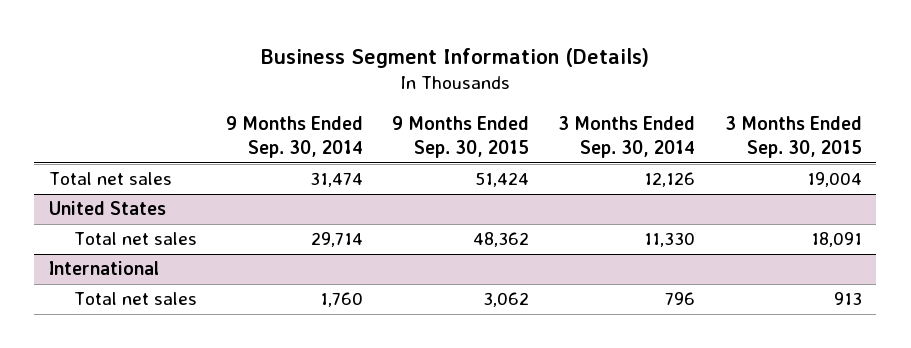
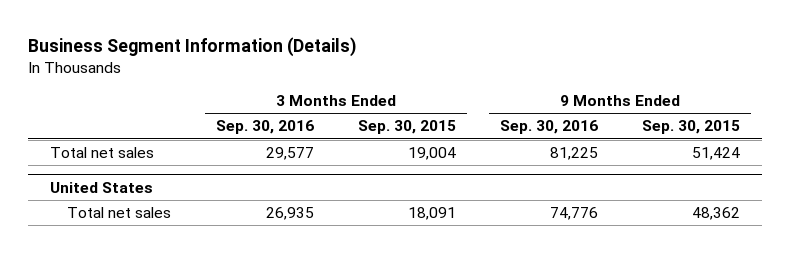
- | 9 Months Ended Sep. 30, 2014 | 9 Months Ended Sep. 30, 2015 | 3 Months Ended Sep. 30, 2014 | 3 Months Ended Sep. 30, 2015
+ | 3 Months Ended Sep. 30, 2016 | 3 Months Ended Sep. 30, 2015 | 9 Months Ended Sep. 30, 2016 | 9 Months Ended Sep. 30, 2015
- International
- Total net sales | 1,760 | 3,062 | 796 | 913

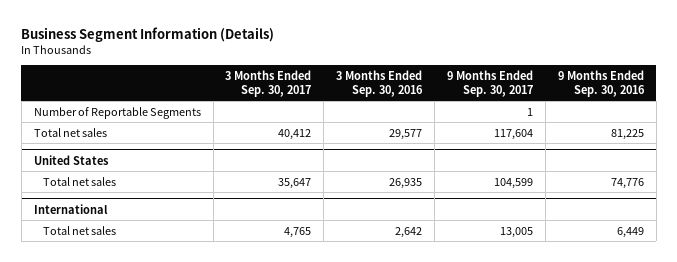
- | 3 Months Ended Sep. 30, 2016 | 3 Months Ended Sep. 30, 2015 | 9 Months Ended Sep. 30, 2016 | 9 Months Ended Sep. 30, 2015
+ | 3 Months Ended Sep. 30, 2017 | 3 Months Ended Sep. 30, 2016 | 9 Months Ended Sep. 30, 2017 | 9 Months Ended Sep. 30, 2016
+ Number of Reportable Segments | | | 1 |
+ International
+ Total net sales | 4,765 | 2,642 | 13,005 | 6,449

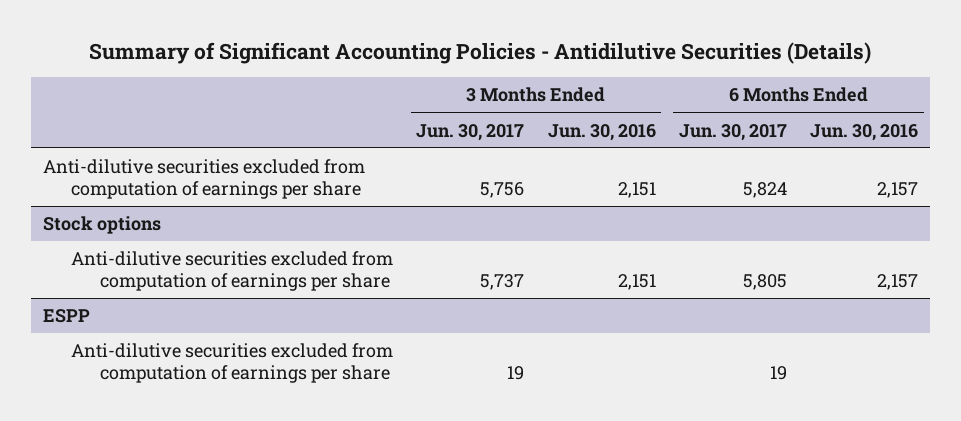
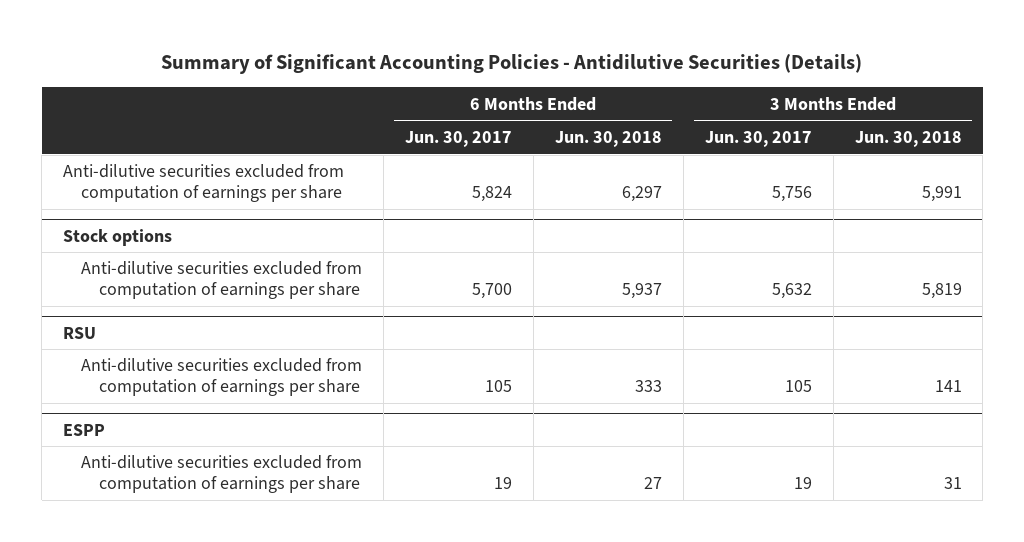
- | 3 Months Ended Jun. 30, 2017 | 3 Months Ended Jun. 30, 2016 | 6 Months Ended Jun. 30, 2017 | 6 Months Ended Jun. 30, 2016
+ | 6 Months Ended Jun. 30, 2017 | 6 Months Ended Jun. 30, 2018 | 3 Months Ended Jun. 30, 2017 | 3 Months Ended Jun. 30, 2018
@ Stock options
- Anti-dilutive securities excluded from computation of earnings per share | 5,737 | 2,151 | 5,805 | 2,157
+ Anti-dilutive securities excluded from computation of earnings per share | 5,700 | 5,937 | 5,632 | 5,819
+ RSU
+ Anti-dilutive securities excluded from computation of earnings per share | 105 | 333 | 105 | 141

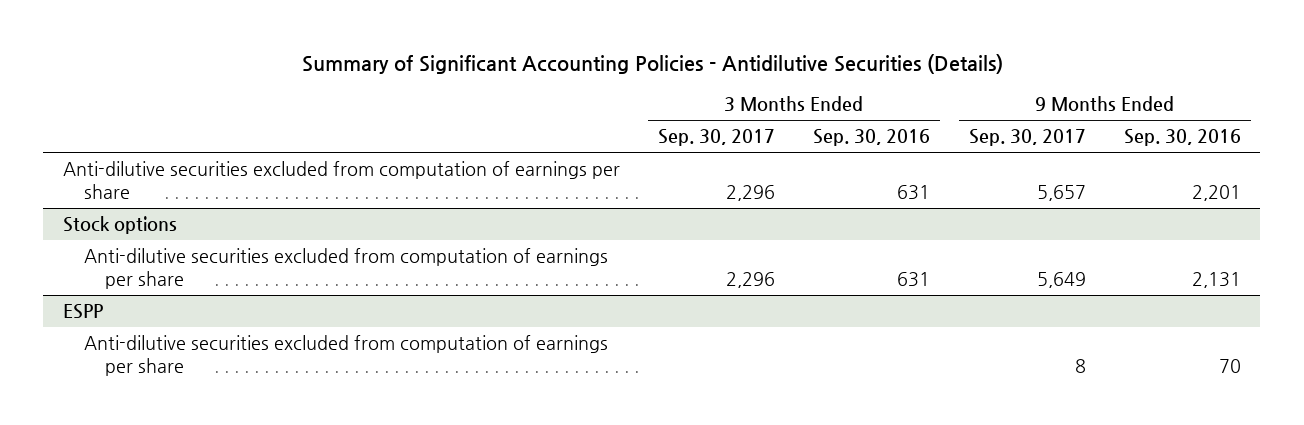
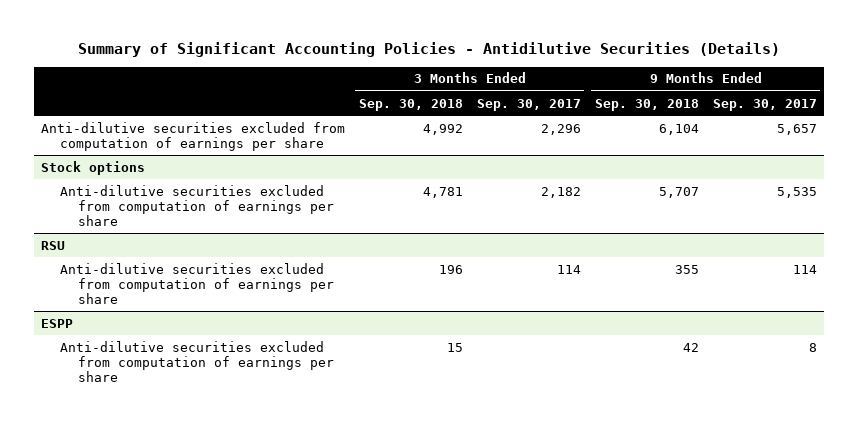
- | 3 Months Ended Sep. 30, 2017 | 3 Months Ended Sep. 30, 2016 | 9 Months Ended Sep. 30, 2017 | 9 Months Ended Sep. 30, 2016
+ | 3 Months Ended Sep. 30, 2018 | 3 Months Ended Sep. 30, 2017 | 9 Months Ended Sep. 30, 2018 | 9 Months Ended Sep. 30, 2017
@ Stock options
- Anti-dilutive securities excluded from computation of earnings per share | 2,296 | 631 | 5,649 | 2,131
+ Anti-dilutive securities excluded from computation of earnings per share | 4,781 | 2,182 | 5,707 | 5,535
+ RSU
+ Anti-dilutive securities excluded from computation of earnings per share | 196 | 114 | 355 | 114

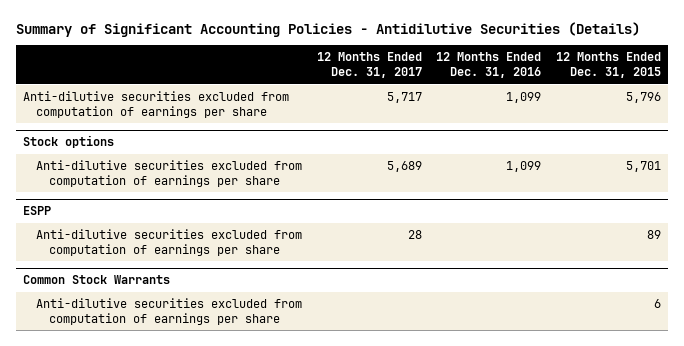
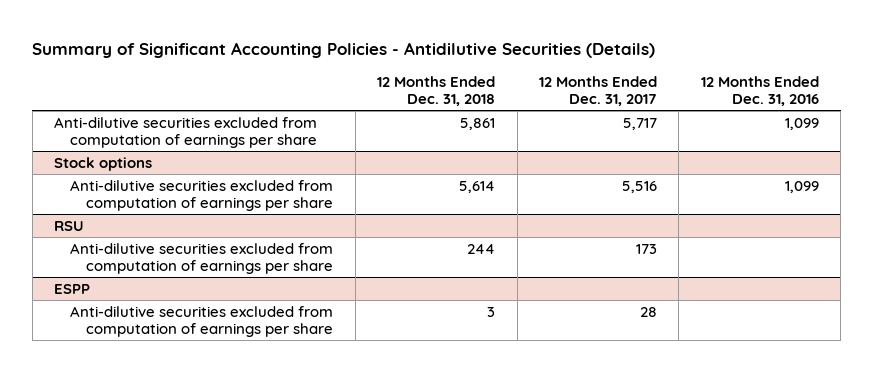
- | 12 Months Ended Dec. 31, 2017 | 12 Months Ended Dec. 31, 2016 | 12 Months Ended Dec. 31, 2015
+ | 12 Months Ended Dec. 31, 2018 | 12 Months Ended Dec. 31, 2017 | 12 Months Ended Dec. 31, 2016
@ Stock options
- Anti-dilutive securities excluded from computation of earnings per share | 5,689 | 1,099 | 5,701
+ Anti-dilutive securities excluded from computation of earnings per share | 5,614 | 5,516 | 1,099
+ RSU
+ Anti-dilutive securities excluded from computation of earnings per share | 244 | 173 |
- Common Stock Warrants
- Anti-dilutive securities excluded from computation of earnings per share | | | 6

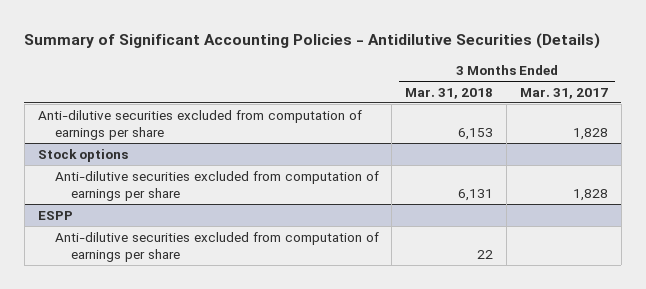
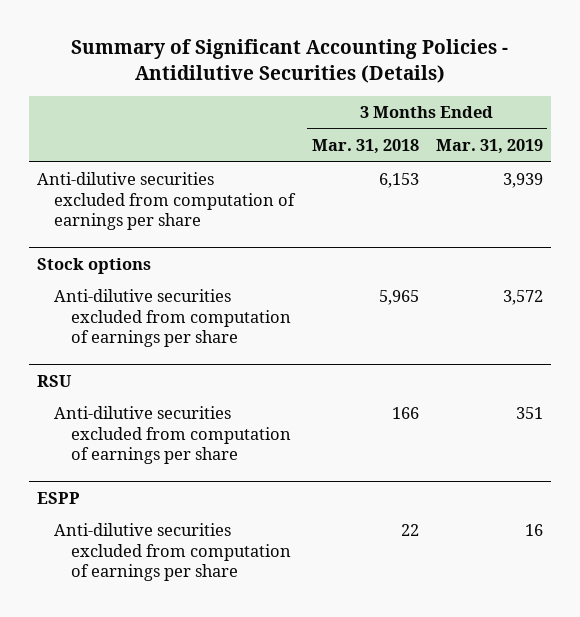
- | 3 Months Ended Mar. 31, 2018 | 3 Months Ended Mar. 31, 2017
+ | 3 Months Ended Mar. 31, 2018 | 3 Months Ended Mar. 31, 2019
@ Stock options
- Anti-dilutive securities excluded from computation of earnings per share | 6,131 | 1,828
+ Anti-dilutive securities excluded from computation of earnings per share | 5,965 | 3,572
+ RSU
+ Anti-dilutive securities excluded from computation of earnings per share | 166 | 351

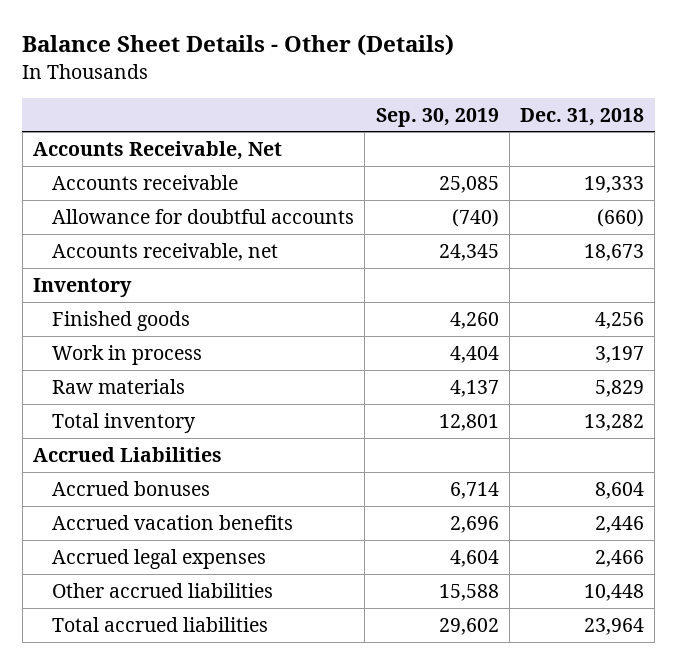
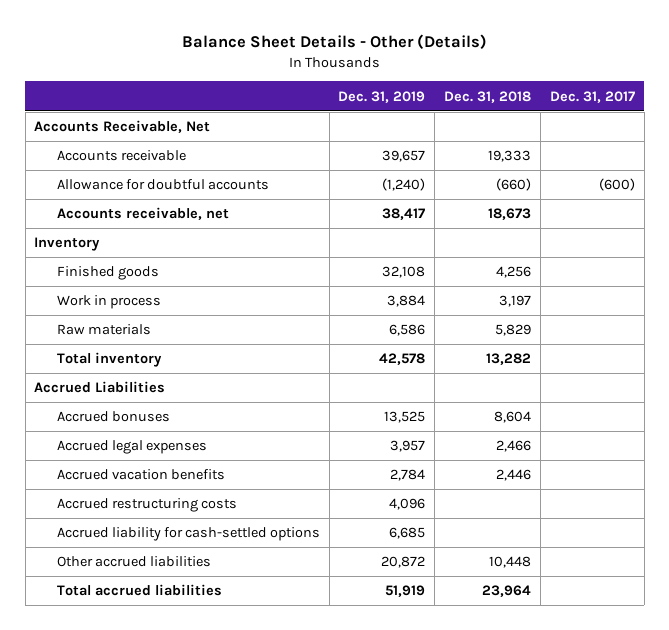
- | Sep. 30, 2019 | Dec. 31, 2018
+ | Dec. 31, 2019 | Dec. 31, 2018 | Dec. 31, 2017
moved down: Accrued vacation benefits | 2,784 | 2,446 |
+ Accrued restructuring costs | 4,096 | |
+ Accrued liability for cash-settled options | 6,685 | |

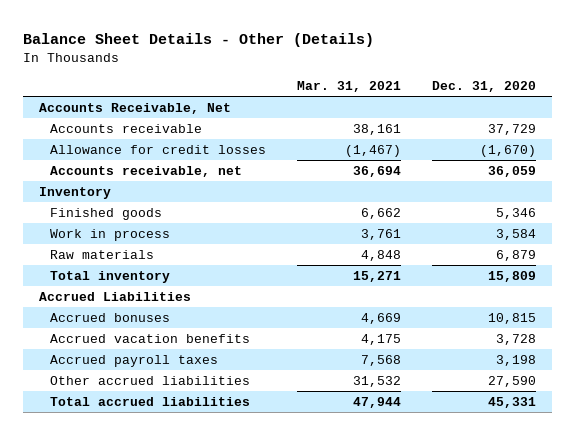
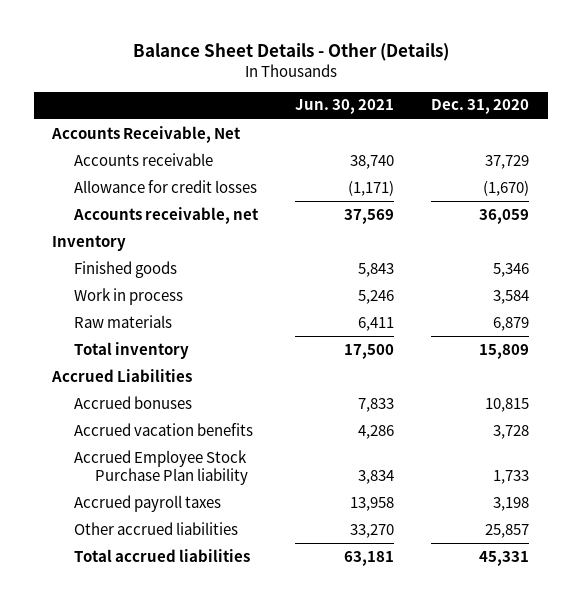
- | Mar. 31, 2021 | Dec. 31, 2020
+ | Jun. 30, 2021 | Dec. 31, 2020
+ Accrued Employee Stock Purchase Plan liability | 3,834 | 1,733
- Other accrued liabilities | 31,532 | 27,590
+ Other accrued liabilities | 33,270 | 25,857

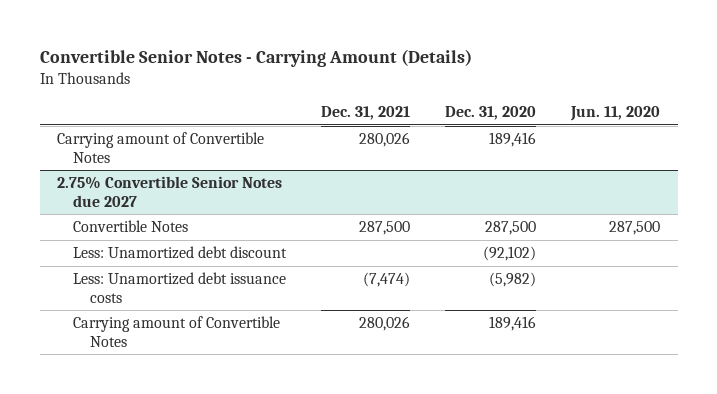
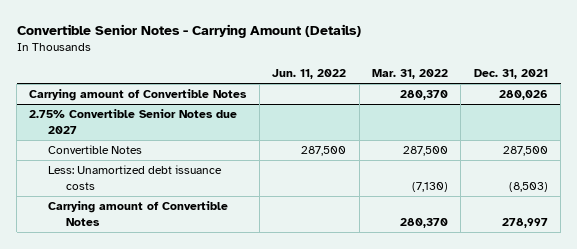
- | Dec. 31, 2021 | Dec. 31, 2020 | Jun. 11, 2020
+ | Jun. 11, 2022 | Mar. 31, 2022 | Dec. 31, 2021
@ 2.75% Convertible Senior Notes due 2027
- Less: Unamortized debt discount | | (92,102) |
- Less: Unamortized debt issuance costs | (7,474) | (5,982) |
- Carrying amount of Convertible Notes | 280,026 | 189,416 |
+ Less: Unamortized debt issuance costs | | (7,130) | (8,503)
+ Carrying amount of Convertible Notes | | 280,370 | 278,997

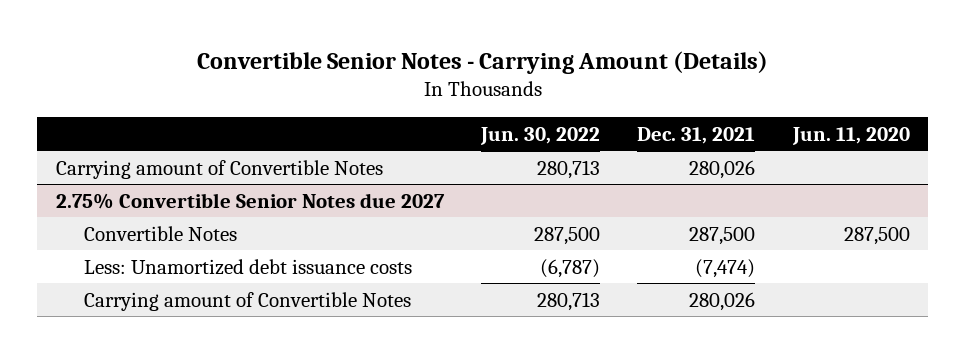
- | Jun. 11, 2022 | Mar. 31, 2022 | Dec. 31, 2021
+ | Jun. 30, 2022 | Dec. 31, 2021 | Jun. 11, 2020
@ 2.75% Convertible Senior Notes due 2027
- Less: Unamortized debt issuance costs | | (7,130) | (8,503)
- Carrying amount of Convertible Notes | | 280,370 | 278,997
+ Less: Unamortized debt issuance costs | (6,787) | (7,474) |
+ Carrying amount of Convertible Notes | 280,713 | 280,026 |

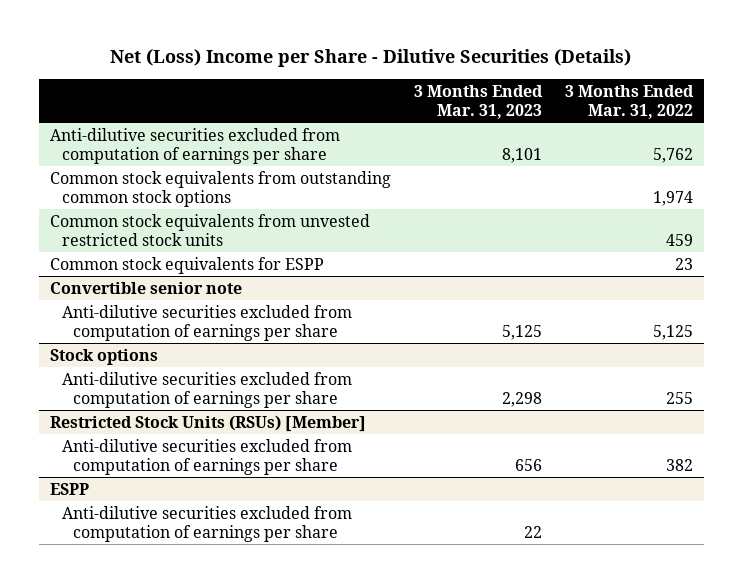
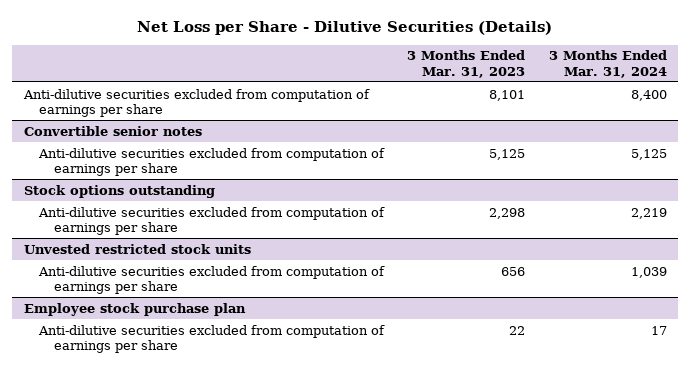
- Net (Loss) Income per Share - Dilutive Securities (Details)
+ Net Loss per Share - Dilutive Securities (Details)
- | 3 Months Ended Mar. 31, 2023 | 3 Months Ended Mar. 31, 2022
+ | 3 Months Ended Mar. 31, 2023 | 3 Months Ended Mar. 31, 2024
- Common stock equivalents from outstanding common stock options | | 1,974
- Common stock equivalents from unvested restricted stock units | | 459
- Common stock equivalents for ESPP | | 23
- Convertible senior note
+ Convertible senior notes
- Stock options
+ Stock options outstanding
- Restricted Stock Units (RSUs) [Member]
+ Unvested restricted stock units
- ESPP
+ Employee stock purchase plan

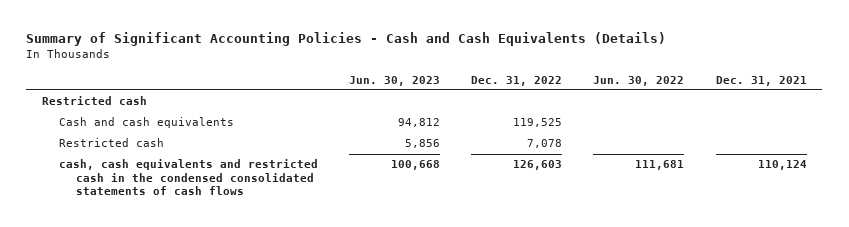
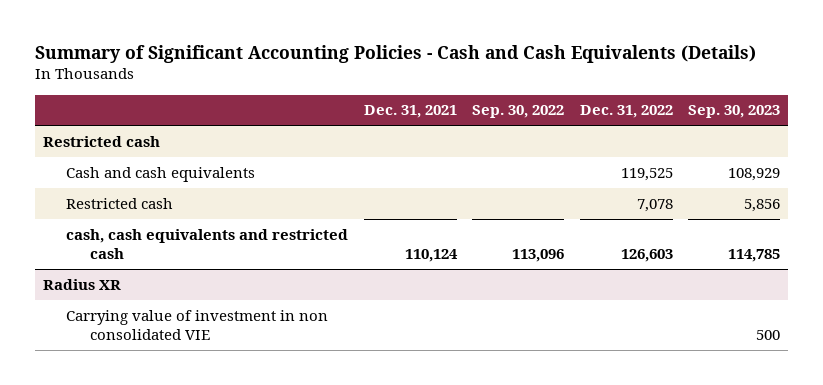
- | Jun. 30, 2023 | Dec. 31, 2022 | Jun. 30, 2022 | Dec. 31, 2021
+ | Dec. 31, 2021 | Sep. 30, 2022 | Dec. 31, 2022 | Sep. 30, 2023
- cash, cash equivalents and restricted cash in the condensed consolidated statements of cash flows | 100,668 | 126,603 | 111,681 | 110,124
+ cash, cash equivalents and restricted cash | 110,124 | 113,096 | 126,603 | 114,785
+ Radius XR
+ Carrying value of investment in non consolidated VIE | | | | 500

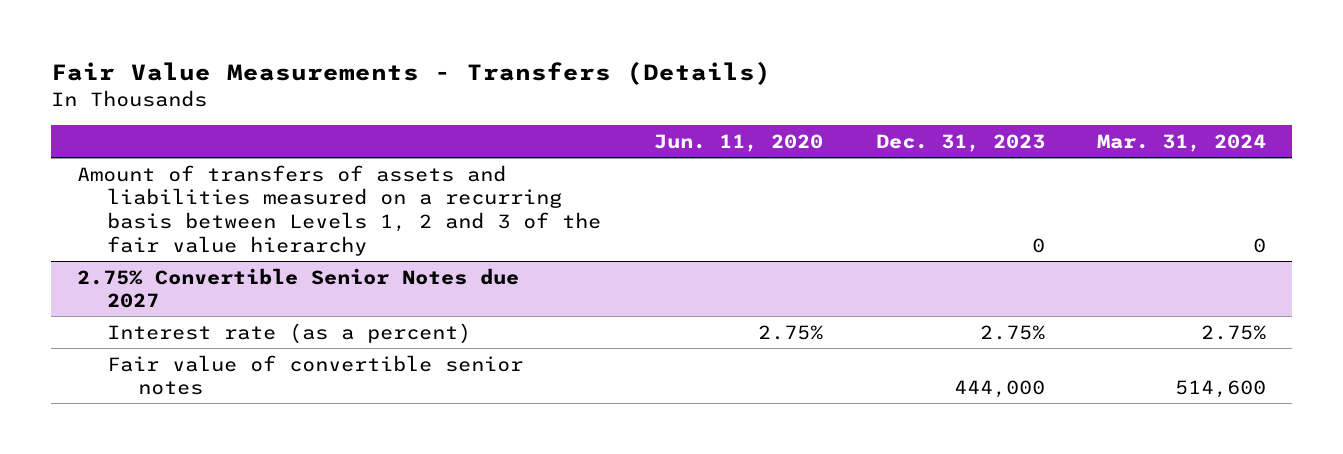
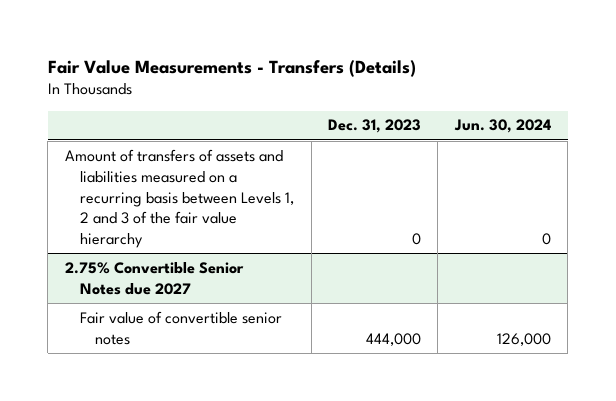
- | Jun. 11, 2020 | Dec. 31, 2023 | Mar. 31, 2024
+ | Dec. 31, 2023 | Jun. 30, 2024
@ 2.75% Convertible Senior Notes due 2027
- Interest rate (as a percent) | 2.75% | 2.75% | 2.75%

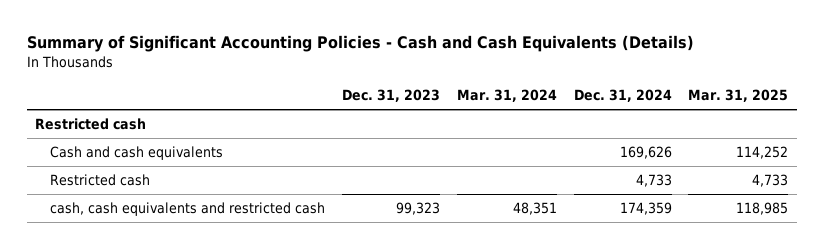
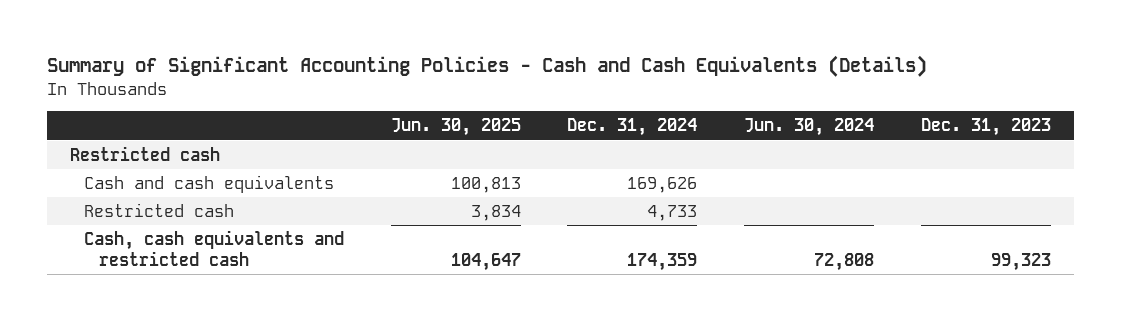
- | Dec. 31, 2023 | Mar. 31, 2024 | Dec. 31, 2024 | Mar. 31, 2025
+ | Jun. 30, 2025 | Dec. 31, 2024 | Jun. 30, 2024 | Dec. 31, 2023
- cash, cash equivalents and restricted cash | 99,323 | 48,351 | 174,359 | 118,985
+ Cash, cash equivalents and restricted cash | 104,647 | 174,359 | 72,808 | 99,323

